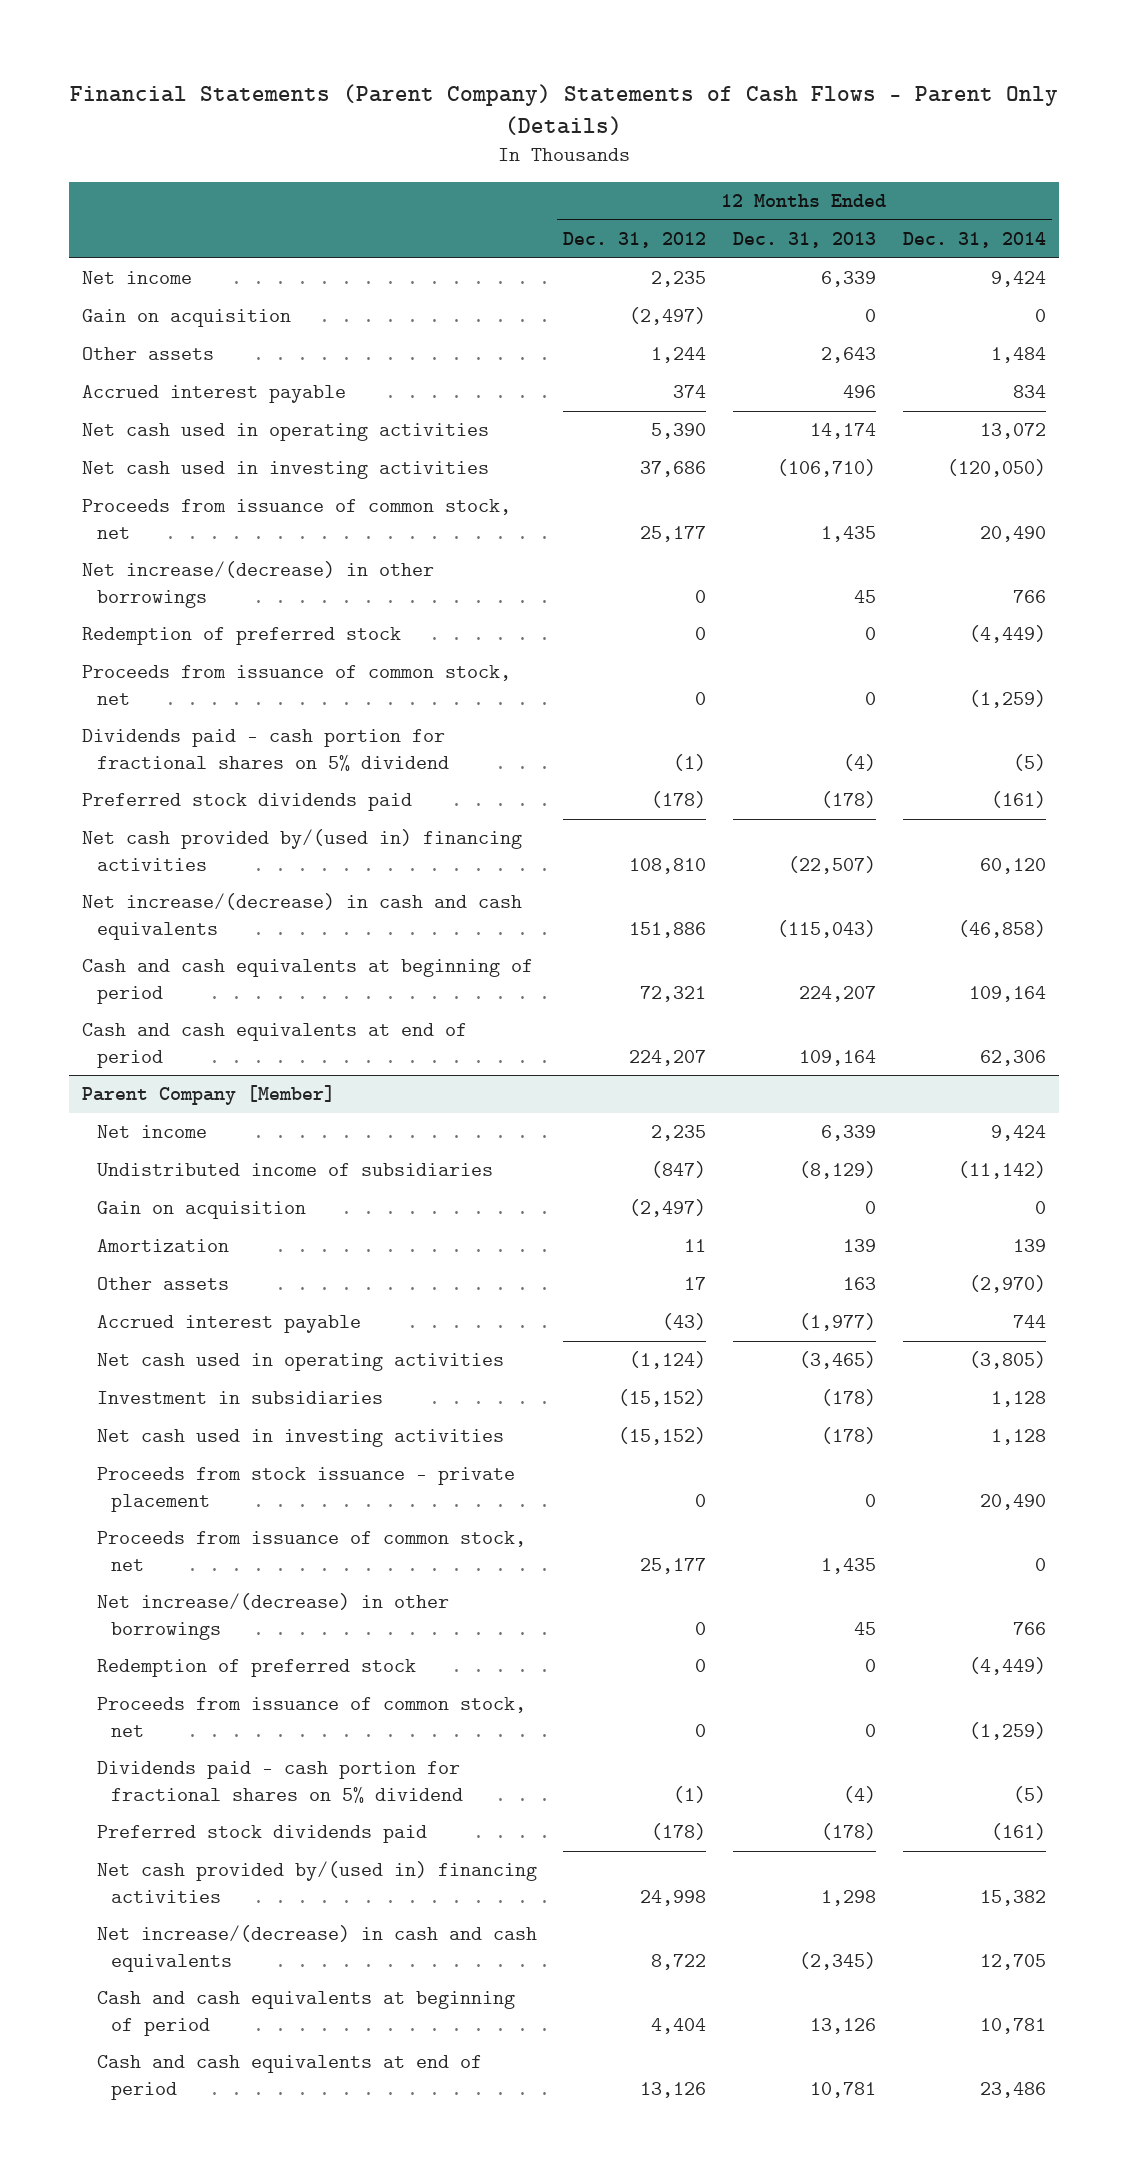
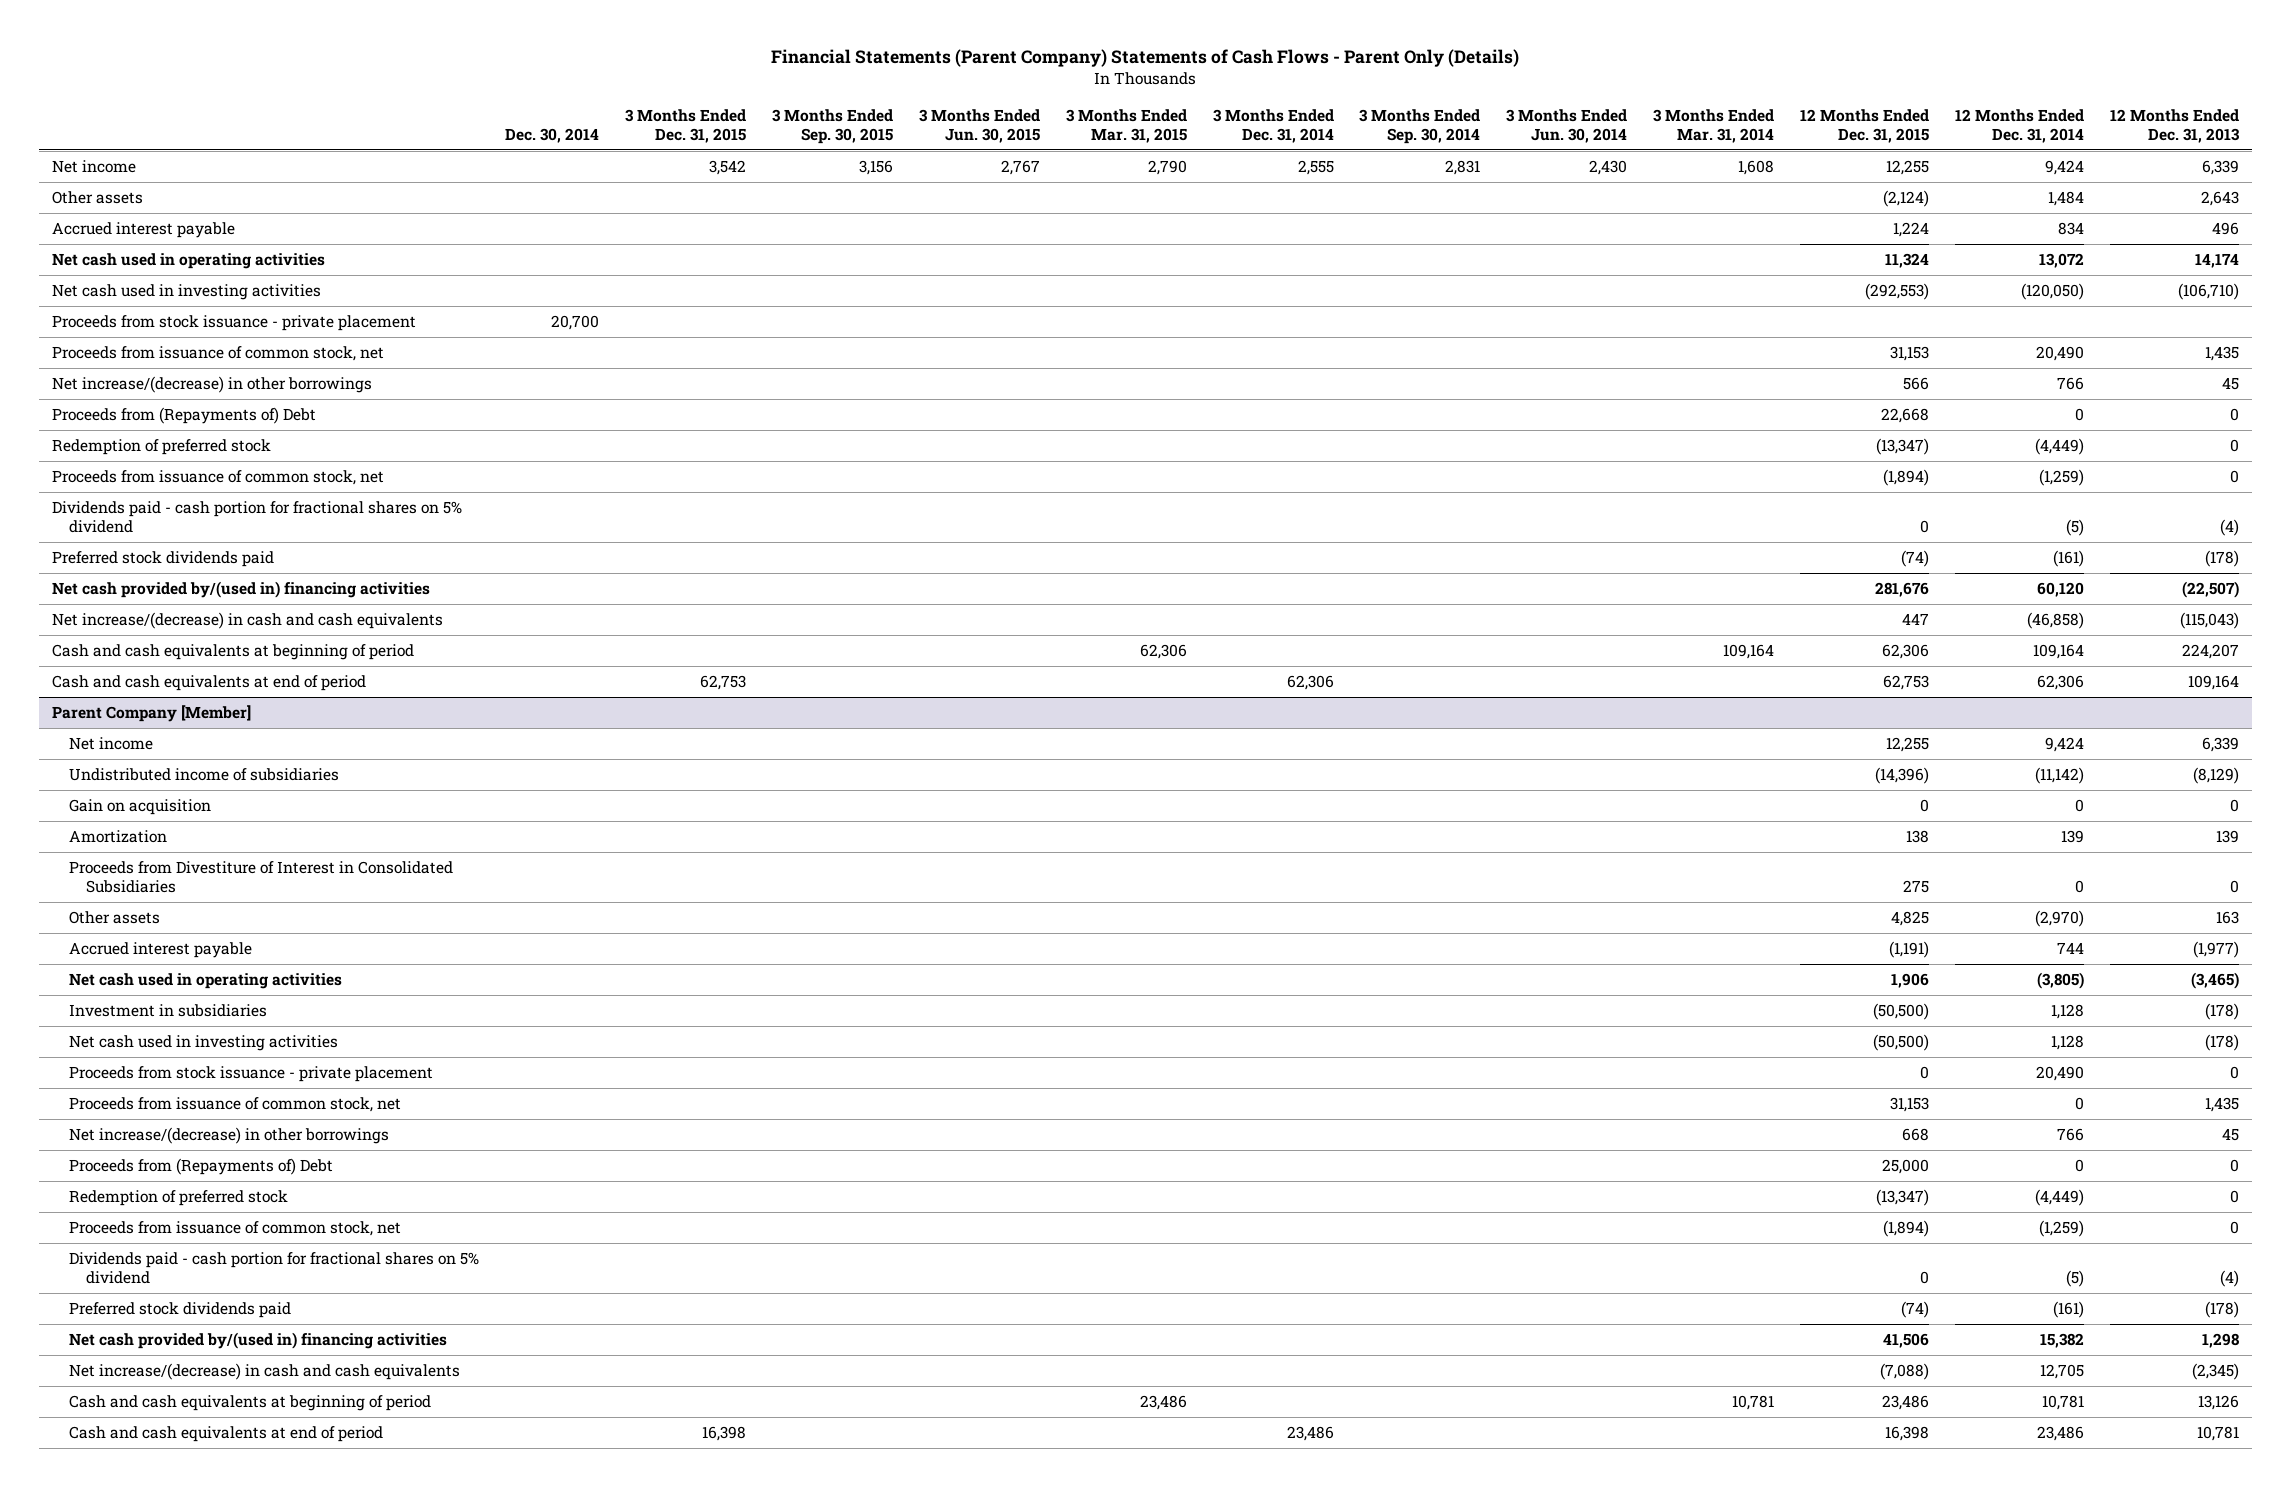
- | 12 Months Ended Dec. 31, 2012 | 12 Months Ended Dec. 31, 2013 | 12 Months Ended Dec. 31, 2014
+ | Dec. 30, 2014 | 3 Months Ended Dec. 31, 2015 | 3 Months Ended Sep. 30, 2015 | 3 Months Ended Jun. 30, 2015 | 3 Months Ended Mar. 31, 2015 | 3 Months Ended Dec. 31, 2014 | 3 Months Ended Sep. 30, 2014 | 3 Months Ended Jun. 30, 2014 | 3 Months Ended Mar. 31, 2014 | 12 Months Ended Dec. 31, 2015 | 12 Months Ended Dec. 31, 2014 | 12 Months Ended Dec. 31, 2013
- Gain on acquisition | (2,497) | 0 | 0
+ Proceeds from stock issuance - private placement | 20,700 | | | | | | | | | | |
+ Proceeds from (Repayments of) Debt | | | | | | | | | | 22,668 | 0 | 0
@ Parent Company [Member]
+ Proceeds from Divestiture of Interest in Consolidated Subsidiaries | | | | | | | | | | 275 | 0 | 0
+ Proceeds from (Repayments of) Debt | | | | | | | | | | 25,000 | 0 | 0

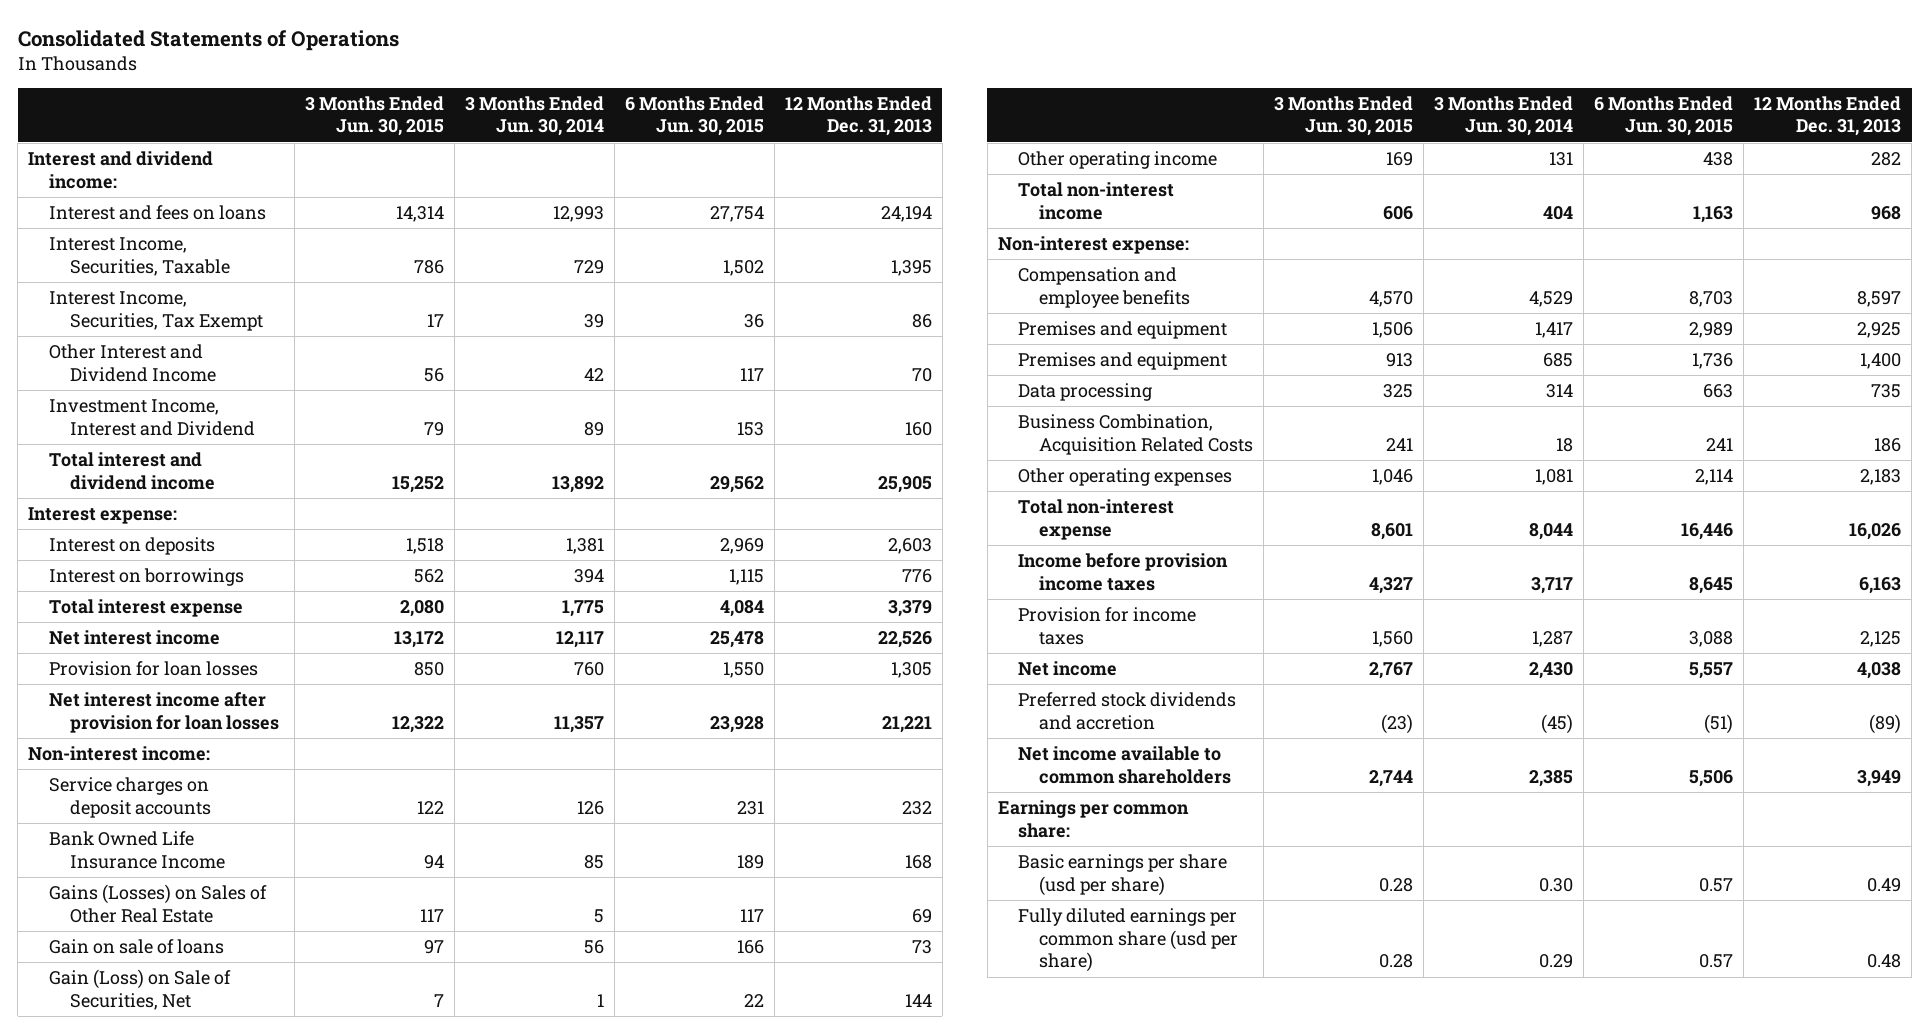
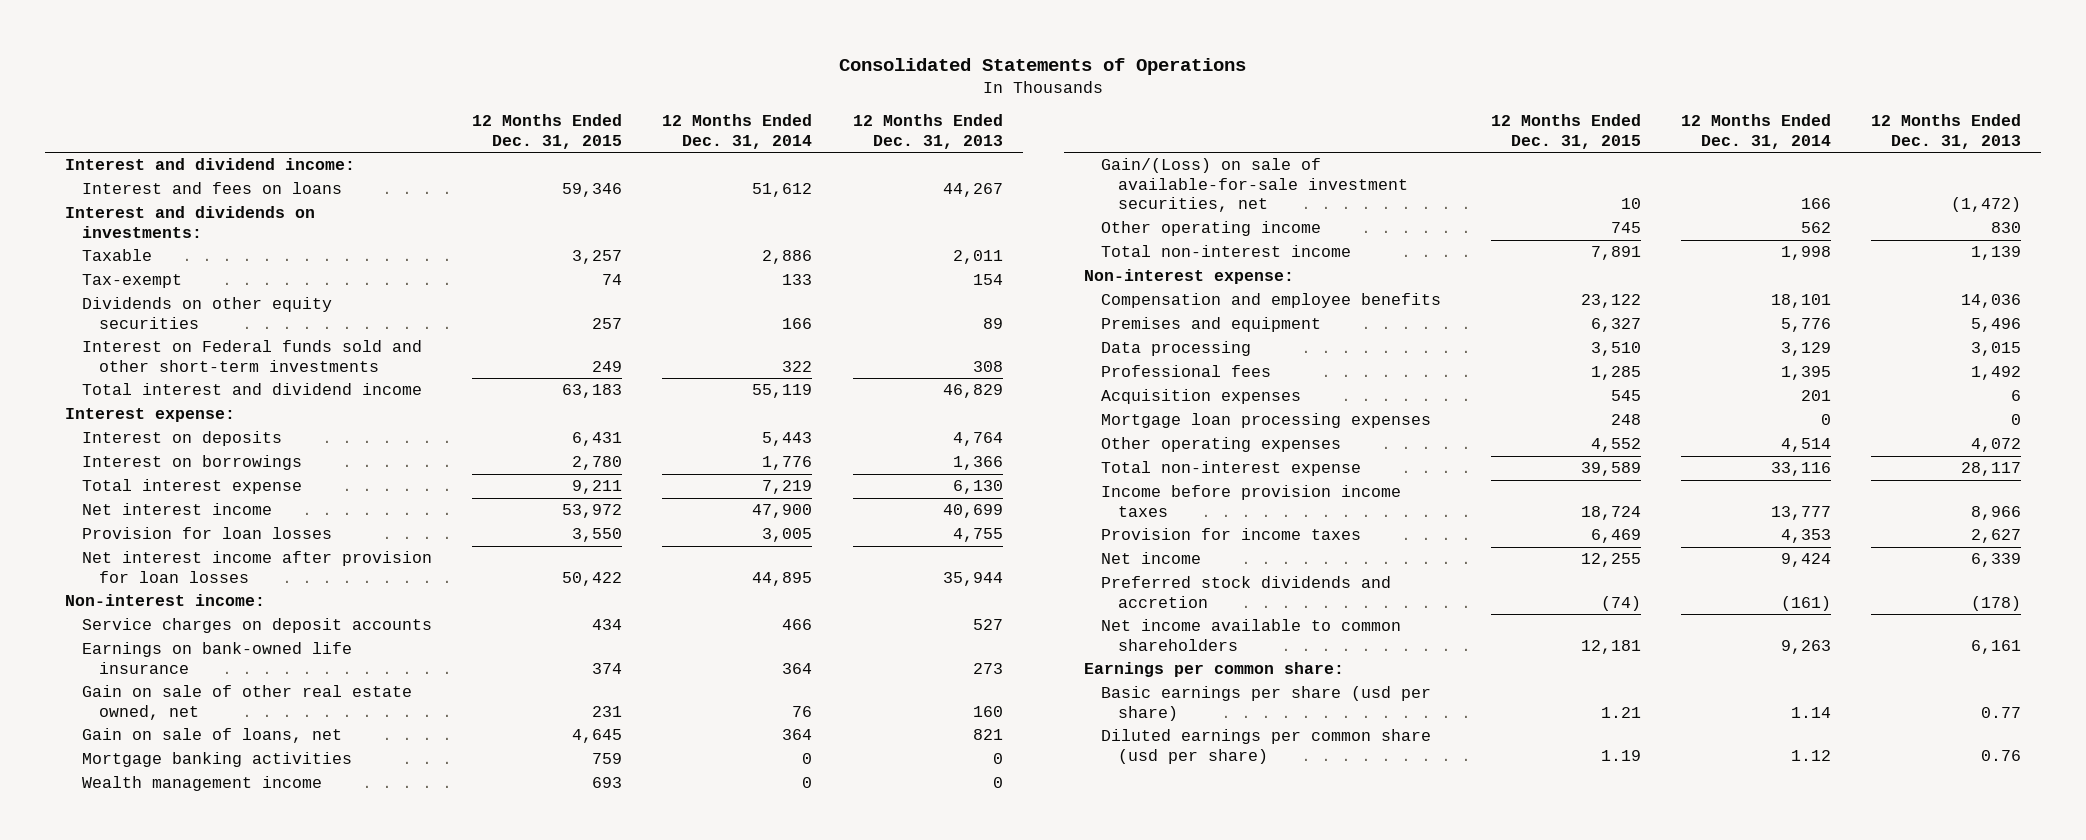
- | 3 Months Ended Jun. 30, 2015 | 3 Months Ended Jun. 30, 2014 | 6 Months Ended Jun. 30, 2015 | 12 Months Ended Dec. 31, 2013
+ | 12 Months Ended Dec. 31, 2015 | 12 Months Ended Dec. 31, 2014 | 12 Months Ended Dec. 31, 2013
- Interest and fees on loans | 14,314 | 12,993 | 27,754 | 24,194
- Interest Income, Securities, Taxable | 786 | 729 | 1,502 | 1,395
- Interest Income, Securities, Tax Exempt | 17 | 39 | 36 | 86
- Other Interest and Dividend Income | 56 | 42 | 117 | 70
- Investment Income, Interest and Dividend | 79 | 89 | 153 | 160
- Total interest and dividend income | 15,252 | 13,892 | 29,562 | 25,905
+ Interest and fees on loans | 59,346 | 51,612 | 44,267
+ Interest and dividends on investments:
+ Taxable | 3,257 | 2,886 | 2,011
+ Tax-exempt | 74 | 133 | 154
+ Dividends on other equity securities | 257 | 166 | 89
+ Interest on Federal funds sold and other short-term investments | 249 | 322 | 308
+ Total interest and dividend income | 63,183 | 55,119 | 46,829
- Interest on deposits | 1,518 | 1,381 | 2,969 | 2,603
- Interest on borrowings | 562 | 394 | 1,115 | 776
- Total interest expense | 2,080 | 1,775 | 4,084 | 3,379
- Net interest income | 13,172 | 12,117 | 25,478 | 22,526
- Provision for loan losses | 850 | 760 | 1,550 | 1,305
- Net interest income after provision for loan losses | 12,322 | 11,357 | 23,928 | 21,221
+ Interest on deposits | 6,431 | 5,443 | 4,764
+ Interest on borrowings | 2,780 | 1,776 | 1,366
+ Total interest expense | 9,211 | 7,219 | 6,130
+ Net interest income | 53,972 | 47,900 | 40,699
+ Provision for loan losses | 3,550 | 3,005 | 4,755
+ Net interest income after provision for loan losses | 50,422 | 44,895 | 35,944
- Service charges on deposit accounts | 122 | 126 | 231 | 232
- Bank Owned Life Insurance Income | 94 | 85 | 189 | 168
- Gains (Losses) on Sales of Other Real Estate | 117 | 5 | 117 | 69
- Gain on sale of loans | 97 | 56 | 166 | 73
- Gain (Loss) on Sale of Securities, Net | 7 | 1 | 22 | 144
- Other operating income | 169 | 131 | 438 | 282
- Total non-interest income | 606 | 404 | 1,163 | 968
+ Service charges on deposit accounts | 434 | 466 | 527
+ Earnings on bank-owned life insurance | 374 | 364 | 273
+ Gain on sale of other real estate owned, net | 231 | 76 | 160
+ Gain on sale of loans, net | 4,645 | 364 | 821
+ Mortgage banking activities | 759 | 0 | 0
+ Wealth management income | 693 | 0 | 0
+ Gain/(Loss) on sale of available-for-sale investment securities, net | 10 | 166 | (1,472)
+ Other operating income | 745 | 562 | 830
+ Total non-interest income | 7,891 | 1,998 | 1,139
- Compensation and employee benefits | 4,570 | 4,529 | 8,703 | 8,597
- Premises and equipment | 1,506 | 1,417 | 2,989 | 2,925
- Premises and equipment | 913 | 685 | 1,736 | 1,400
- Data processing | 325 | 314 | 663 | 735
- Business Combination, Acquisition Related Costs | 241 | 18 | 241 | 186
- Other operating expenses | 1,046 | 1,081 | 2,114 | 2,183
- Total non-interest expense | 8,601 | 8,044 | 16,446 | 16,026
- Income before provision income taxes | 4,327 | 3,717 | 8,645 | 6,163
- Provision for income taxes | 1,560 | 1,287 | 3,088 | 2,125
- Net income | 2,767 | 2,430 | 5,557 | 4,038
- Preferred stock dividends and accretion | (23) | (45) | (51) | (89)
- Net income available to common shareholders | 2,744 | 2,385 | 5,506 | 3,949
+ Compensation and employee benefits | 23,122 | 18,101 | 14,036
+ Premises and equipment | 6,327 | 5,776 | 5,496
+ Data processing | 3,510 | 3,129 | 3,015
+ Professional fees | 1,285 | 1,395 | 1,492
+ Acquisition expenses | 545 | 201 | 6
+ Mortgage loan processing expenses | 248 | 0 | 0
+ Other operating expenses | 4,552 | 4,514 | 4,072
+ Total non-interest expense | 39,589 | 33,116 | 28,117
+ Income before provision income taxes | 18,724 | 13,777 | 8,966
+ Provision for income taxes | 6,469 | 4,353 | 2,627
+ Net income | 12,255 | 9,424 | 6,339
+ Preferred stock dividends and accretion | (74) | (161) | (178)
+ Net income available to common shareholders | 12,181 | 9,263 | 6,161
- Basic earnings per share (usd per share) | 0.28 | 0.30 | 0.57 | 0.49
- Fully diluted earnings per common share (usd per share) | 0.28 | 0.29 | 0.57 | 0.48
+ Basic earnings per share (usd per share) | 1.21 | 1.14 | 0.77
+ Diluted earnings per common share (usd per share) | 1.19 | 1.12 | 0.76

